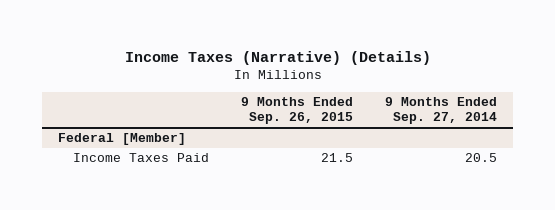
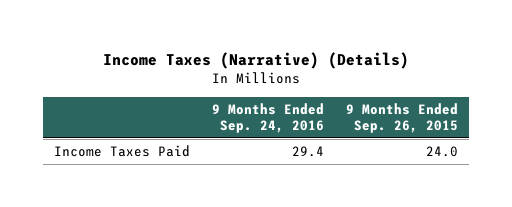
- | 9 Months Ended Sep. 26, 2015 | 9 Months Ended Sep. 27, 2014
+ | 9 Months Ended Sep. 24, 2016 | 9 Months Ended Sep. 26, 2015
- Federal [Member]
- Income Taxes Paid | 21.5 | 20.5
+ Income Taxes Paid | 29.4 | 24.0

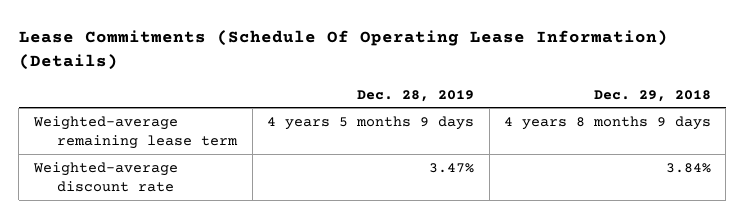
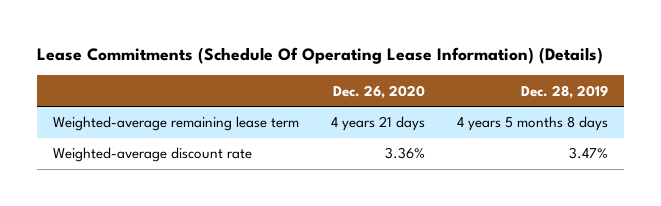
- | Dec. 28, 2019 | Dec. 29, 2018
+ | Dec. 26, 2020 | Dec. 28, 2019
- Weighted-average remaining lease term | 4 years 5 months 9 days | 4 years 8 months 9 days
+ Weighted-average remaining lease term | 4 years 21 days | 4 years 5 months 8 days

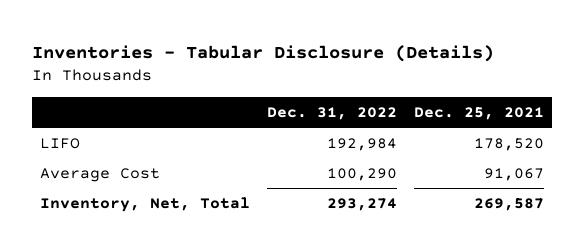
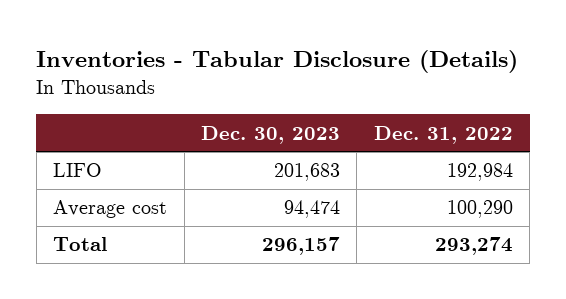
- | Dec. 31, 2022 | Dec. 25, 2021
+ | Dec. 30, 2023 | Dec. 31, 2022
- Average Cost | 100,290 | 91,067
- Inventory, Net, Total | 293,274 | 269,587
+ Average cost | 94,474 | 100,290
+ Total | 296,157 | 293,274

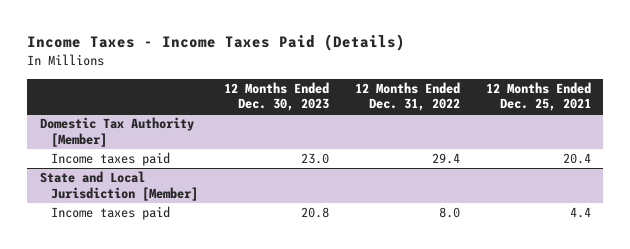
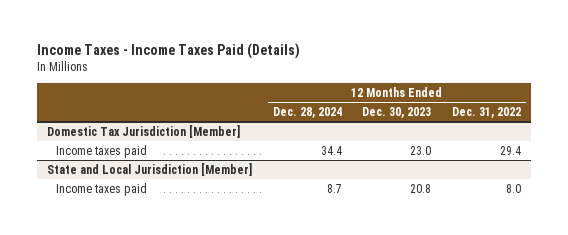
- | 12 Months Ended Dec. 30, 2023 | 12 Months Ended Dec. 31, 2022 | 12 Months Ended Dec. 25, 2021
+ | 12 Months Ended Dec. 28, 2024 | 12 Months Ended Dec. 30, 2023 | 12 Months Ended Dec. 31, 2022
- Domestic Tax Authority [Member]
+ Domestic Tax Jurisdiction [Member]

